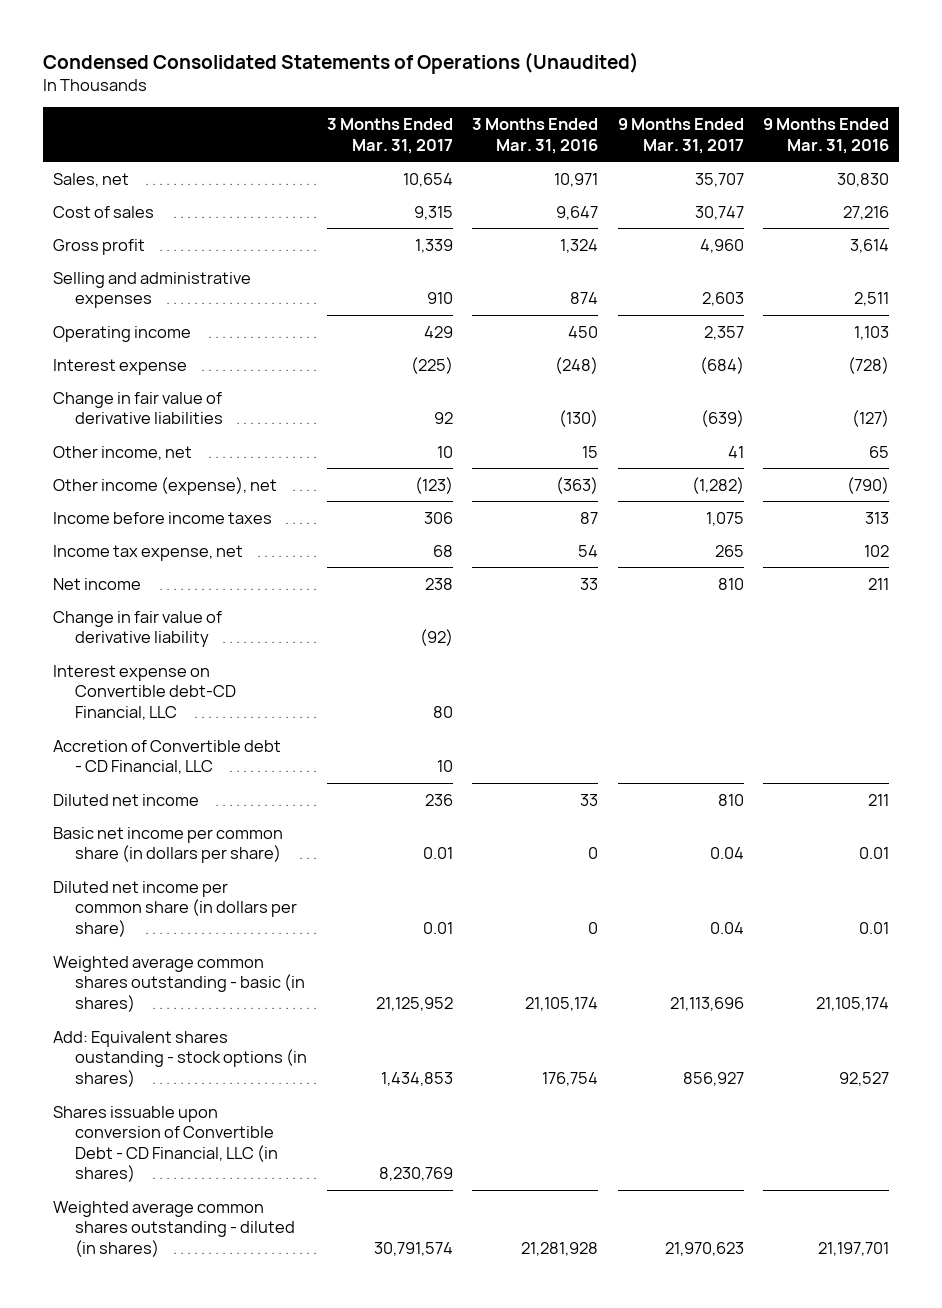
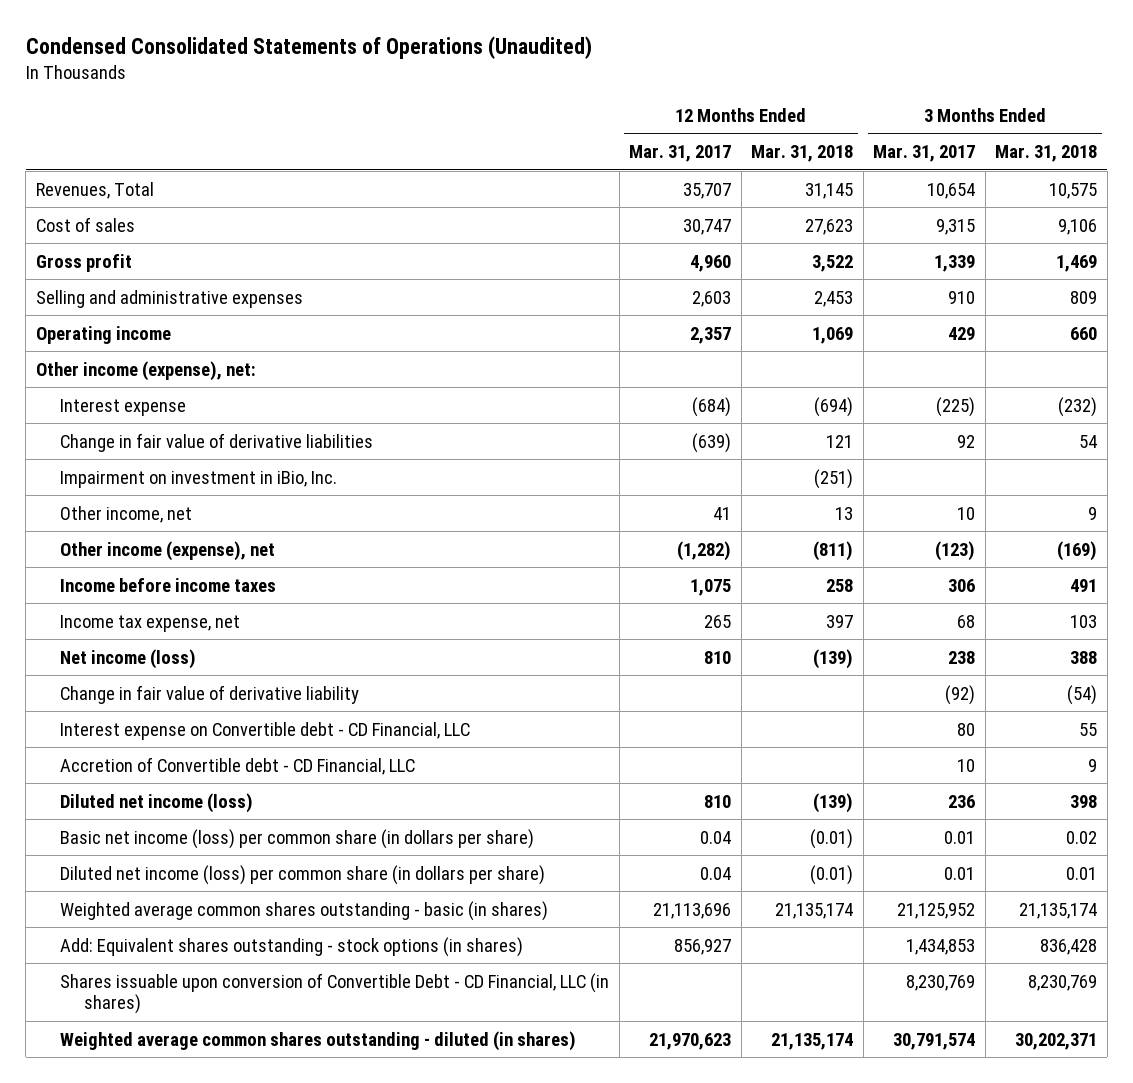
- | 3 Months Ended Mar. 31, 2017 | 3 Months Ended Mar. 31, 2016 | 9 Months Ended Mar. 31, 2017 | 9 Months Ended Mar. 31, 2016
+ | 12 Months Ended Mar. 31, 2017 | 12 Months Ended Mar. 31, 2018 | 3 Months Ended Mar. 31, 2017 | 3 Months Ended Mar. 31, 2018
- Sales, net | 10,654 | 10,971 | 35,707 | 30,830
+ Revenues, Total | 35,707 | 31,145 | 10,654 | 10,575
+ Other income (expense), net:
+ Impairment on investment in iBio, Inc. | | (251) | |
- Net income | 238 | 33 | 810 | 211
+ Net income (loss) | 810 | (139) | 238 | 388
- Interest expense on Convertible debt-CD Financial, LLC | 80 | | |
+ Interest expense on Convertible debt - CD Financial, LLC | | | 80 | 55
- Diluted net income | 236 | 33 | 810 | 211
- Basic net income per common share (in dollars per share) | 0.01 | 0 | 0.04 | 0.01
- Diluted net income per common share (in dollars per share) | 0.01 | 0 | 0.04 | 0.01
+ Diluted net income (loss) | 810 | (139) | 236 | 398
+ Basic net income (loss) per common share (in dollars per share) | 0.04 | (0.01) | 0.01 | 0.02
+ Diluted net income (loss) per common share (in dollars per share) | 0.04 | (0.01) | 0.01 | 0.01
- Add: Equivalent shares oustanding - stock options (in shares) | 1,434,853 | 176,754 | 856,927 | 92,527
+ Add: Equivalent shares outstanding - stock options (in shares) | 856,927 | | 1,434,853 | 836,428

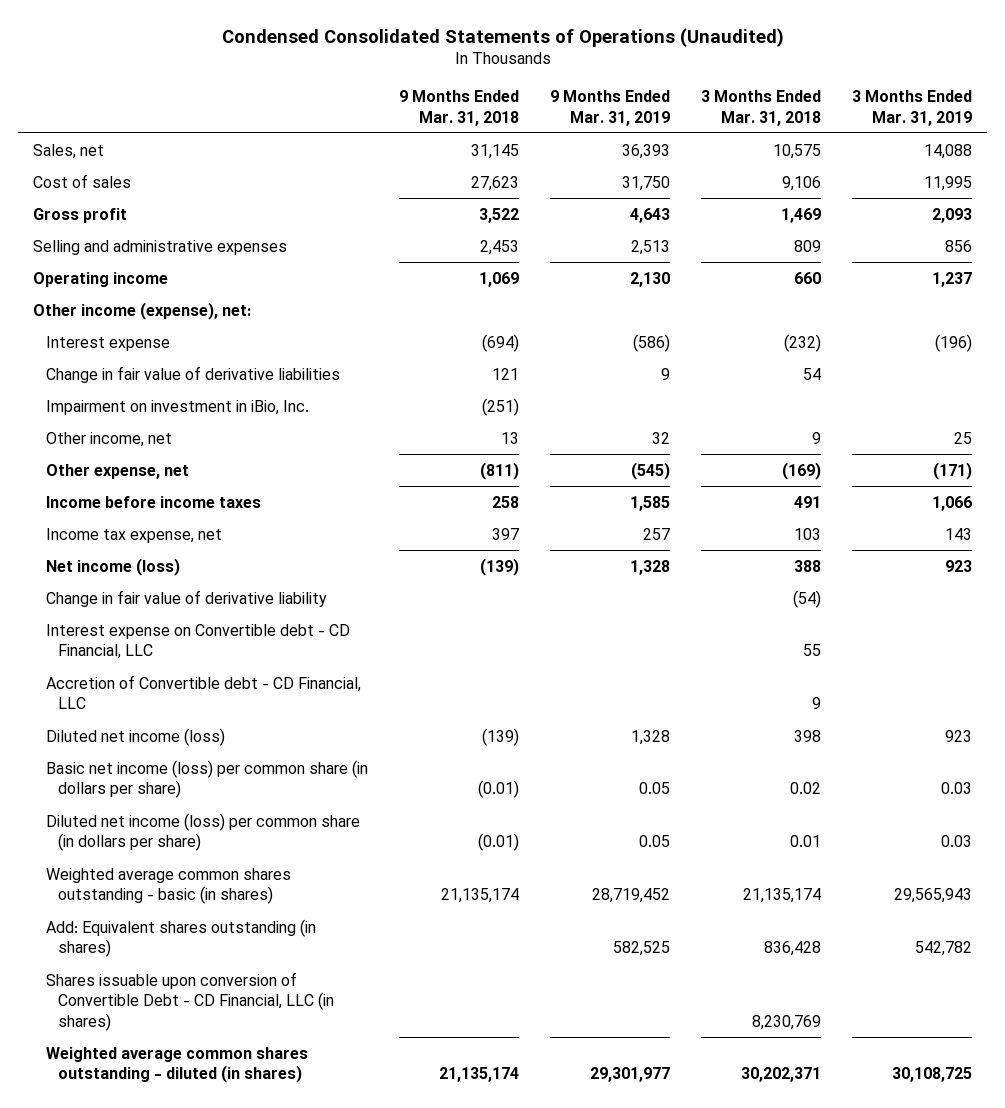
- | 12 Months Ended Mar. 31, 2017 | 12 Months Ended Mar. 31, 2018 | 3 Months Ended Mar. 31, 2017 | 3 Months Ended Mar. 31, 2018
+ | 9 Months Ended Mar. 31, 2018 | 9 Months Ended Mar. 31, 2019 | 3 Months Ended Mar. 31, 2018 | 3 Months Ended Mar. 31, 2019
- Revenues, Total | 35,707 | 31,145 | 10,654 | 10,575
+ Sales, net | 31,145 | 36,393 | 10,575 | 14,088
- Other income (expense), net | (1,282) | (811) | (123) | (169)
+ Other expense, net | (811) | (545) | (169) | (171)
- Add: Equivalent shares outstanding - stock options (in shares) | 856,927 | | 1,434,853 | 836,428
+ Add: Equivalent shares outstanding (in shares) | | 582,525 | 836,428 | 542,782

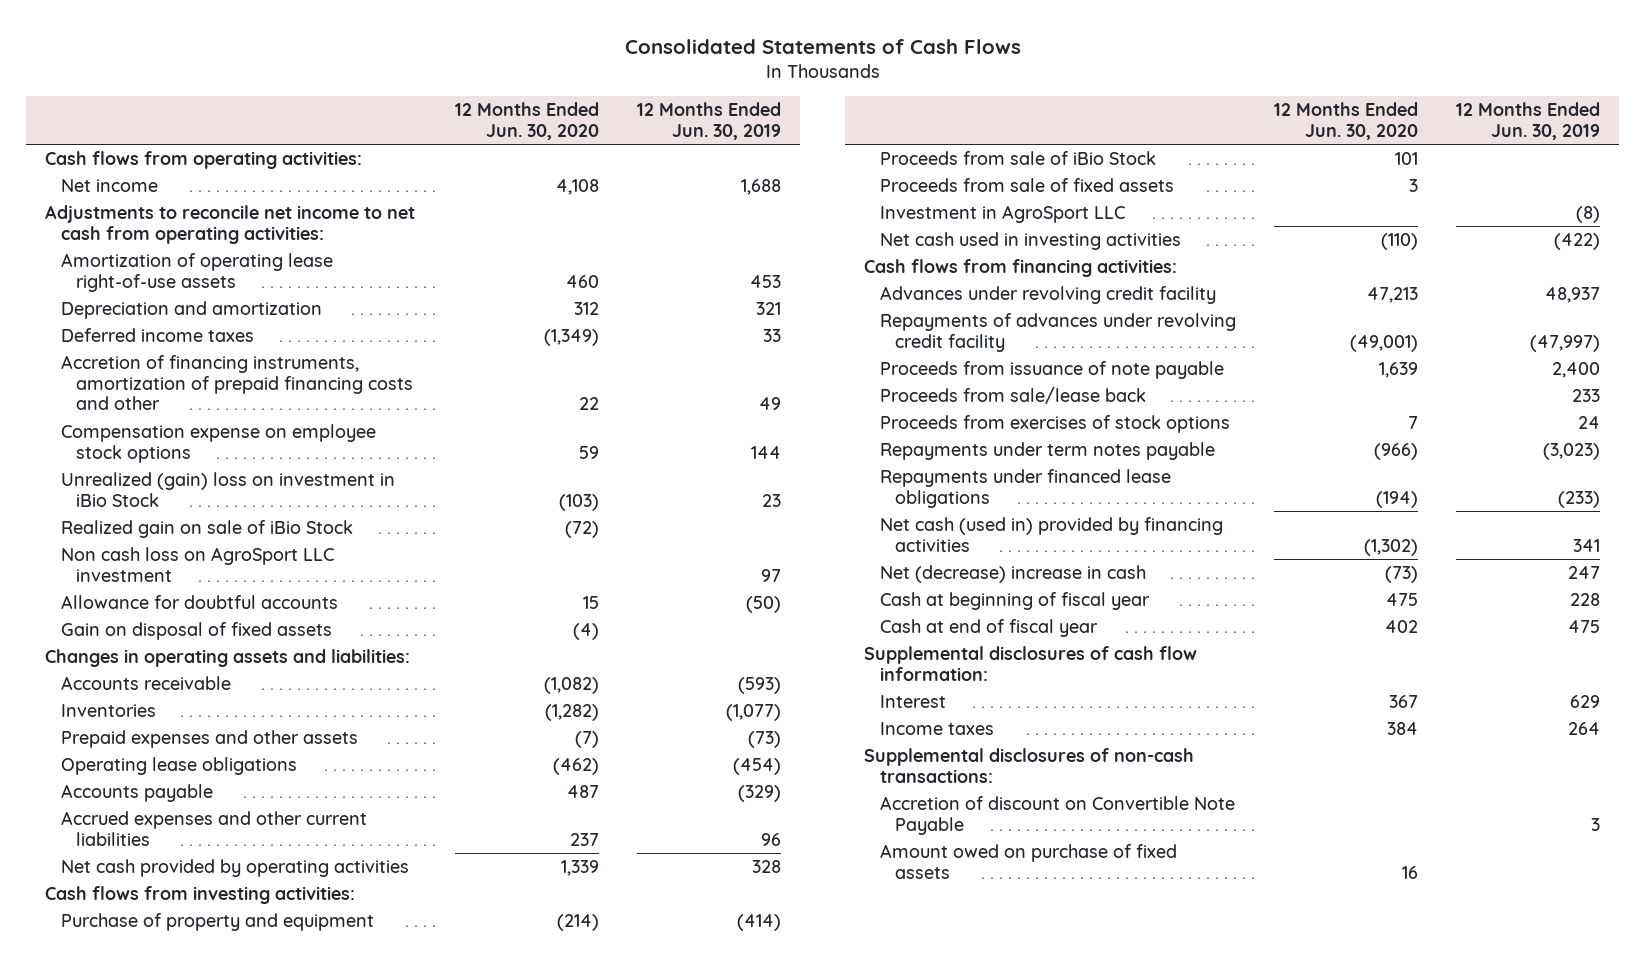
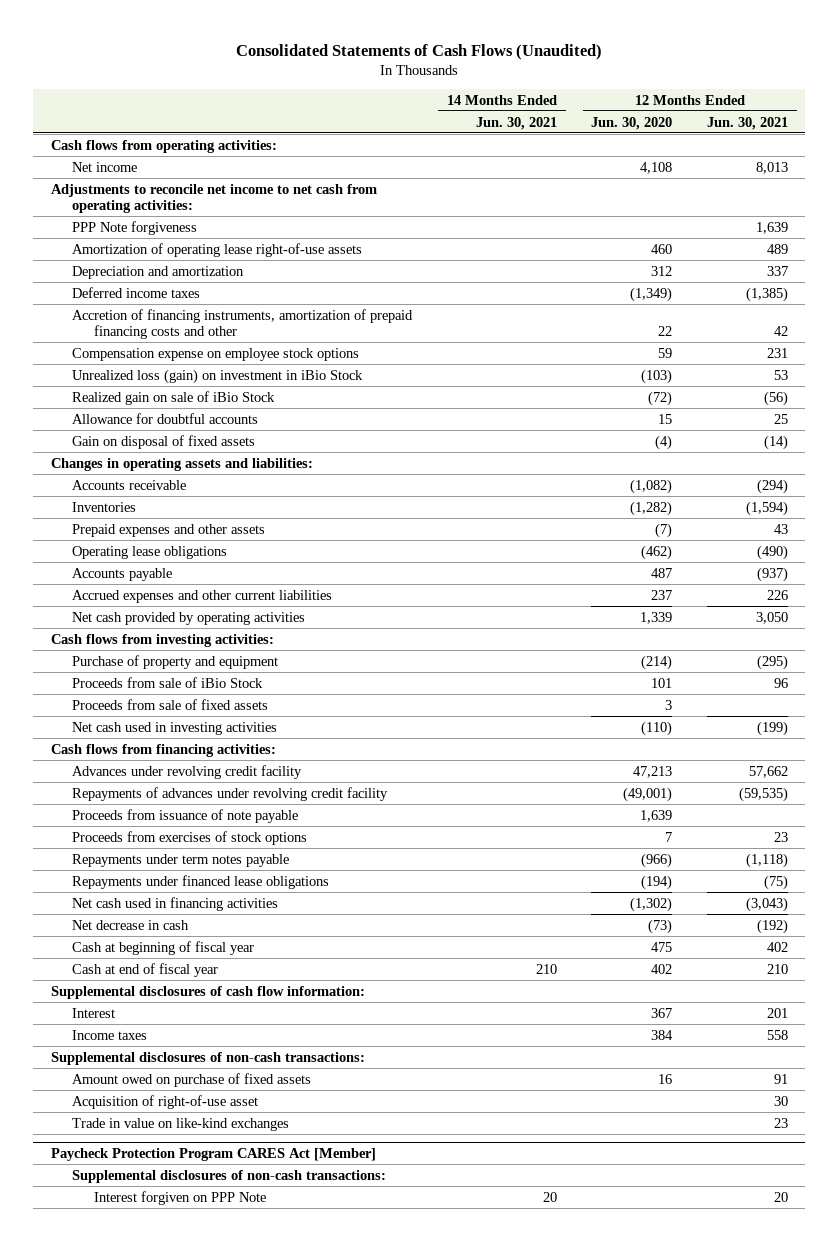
- Consolidated Statements of Cash Flows
+ Consolidated Statements of Cash Flows (Unaudited)
- | 12 Months Ended Jun. 30, 2020 | 12 Months Ended Jun. 30, 2019
+ | 14 Months Ended Jun. 30, 2021 | 12 Months Ended Jun. 30, 2020 | 12 Months Ended Jun. 30, 2021
+ PPP Note forgiveness | | | 1,639
- Unrealized (gain) loss on investment in iBio Stock | (103) | 23
+ Unrealized loss (gain) on investment in iBio Stock | | (103) | 53
- Non cash loss on AgroSport LLC investment | | 97
- Investment in AgroSport LLC | | (8)
- Proceeds from sale/lease back | | 233
- Net cash (used in) provided by financing activities | (1,302) | 341
- Net (decrease) increase in cash | (73) | 247
+ Net cash used in financing activities | | (1,302) | (3,043)
+ Net decrease in cash | | (73) | (192)
- Accretion of discount on Convertible Note Payable | | 3
+ Acquisition of right-of-use asset | | | 30
+ Trade in value on like-kind exchanges | | | 23
+ Paycheck Protection Program CARES Act [Member]
+ Supplemental disclosures of non-cash transactions:
+ Interest forgiven on PPP Note | 20 | | 20

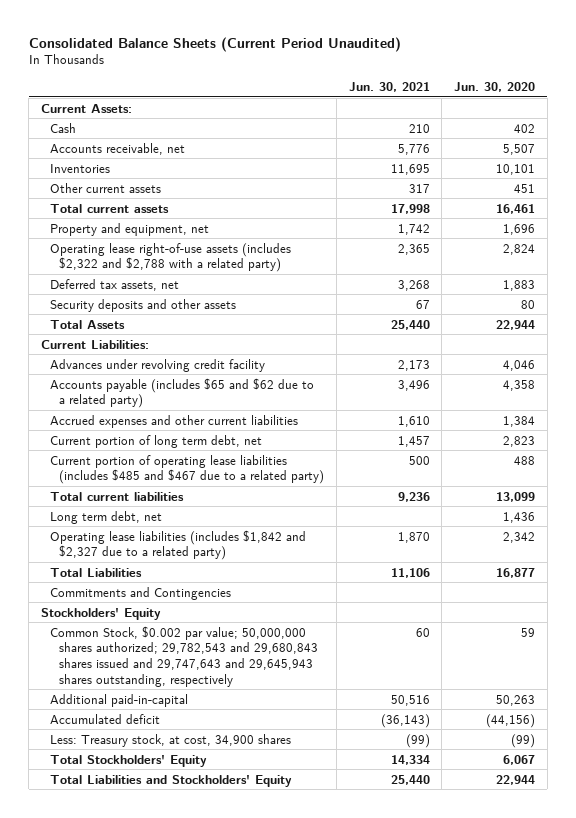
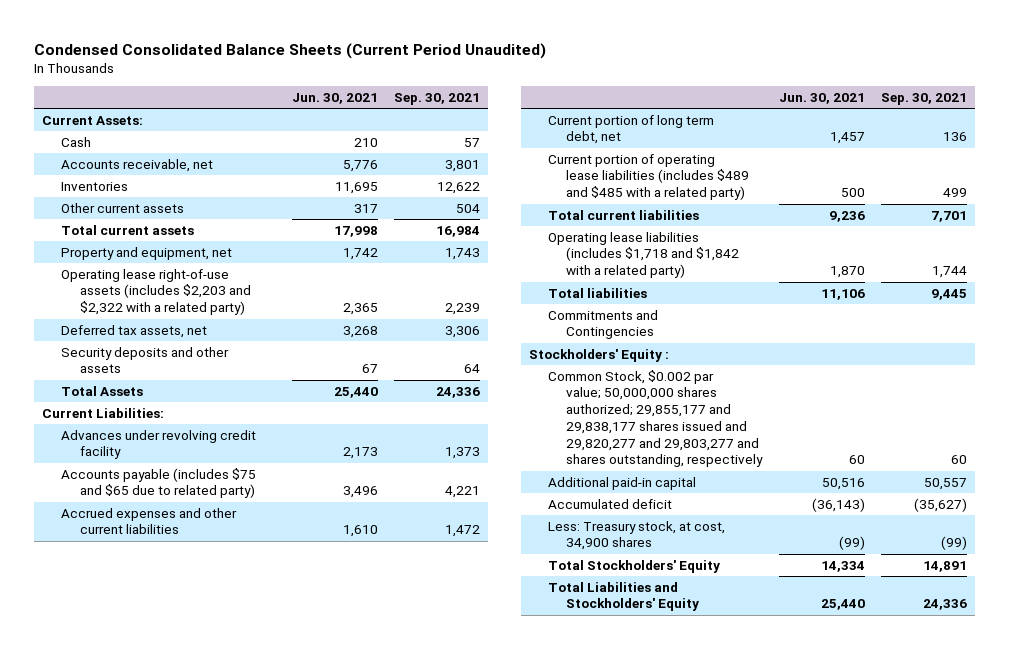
- Consolidated Balance Sheets (Current Period Unaudited)
+ Condensed Consolidated Balance Sheets (Current Period Unaudited)
- | Jun. 30, 2021 | Jun. 30, 2020
+ | Jun. 30, 2021 | Sep. 30, 2021
- Operating lease right-of-use assets (includes $2,322 and $2,788 with a related party) | 2,365 | 2,824
+ Operating lease right-of-use assets (includes $2,203 and $2,322 with a related party) | 2,365 | 2,239
- Accounts payable (includes $65 and $62 due to a related party) | 3,496 | 4,358
+ Accounts payable (includes $75 and $65 due to related party) | 3,496 | 4,221
- Current portion of operating lease liabilities (includes $485 and $467 due to a related party) | 500 | 488
+ Current portion of operating lease liabilities (includes $489 and $485 with a related party) | 500 | 499
- Long term debt, net | | 1,436
- Operating lease liabilities (includes $1,842 and $2,327 due to a related party) | 1,870 | 2,342
- Total Liabilities | 11,106 | 16,877
+ Operating lease liabilities (includes $1,718 and $1,842 with a related party) | 1,870 | 1,744
+ Total liabilities | 11,106 | 9,445
- Stockholders' Equity
- Common Stock, $0.002 par value; 50,000,000 shares authorized; 29,782,543 and 29,680,843 shares issued and 29,747,643 and 29,645,943 shares outstanding, respectively | 60 | 59
- Additional paid-in-capital | 50,516 | 50,263
+ Stockholders' Equity :
+ Common Stock, $0.002 par value; 50,000,000 shares authorized; 29,855,177 and 29,838,177 shares issued and 29,820,277 and 29,803,277 and shares outstanding, respectively | 60 | 60
+ Additional paid-in capital | 50,516 | 50,557

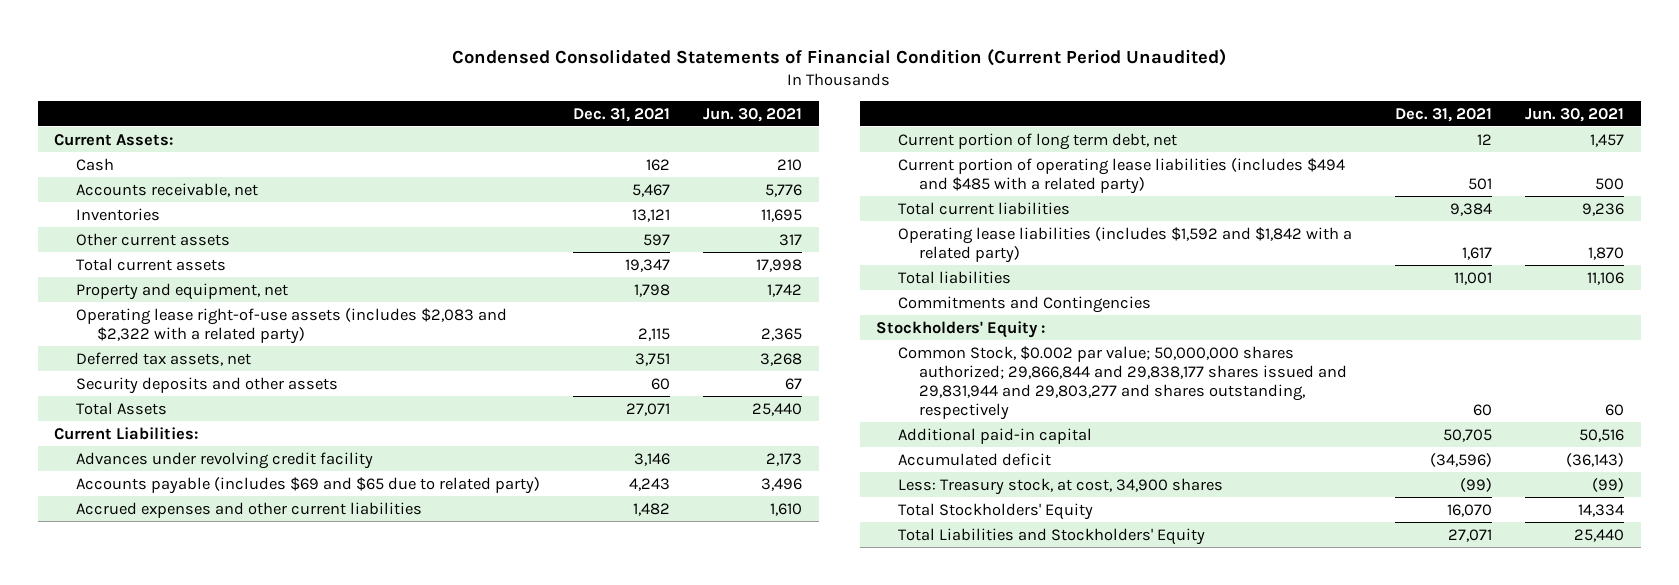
- Condensed Consolidated Balance Sheets (Current Period Unaudited)
+ Condensed Consolidated Statements of Financial Condition (Current Period Unaudited)
- | Jun. 30, 2021 | Sep. 30, 2021
+ | Dec. 31, 2021 | Jun. 30, 2021
- Operating lease right-of-use assets (includes $2,203 and $2,322 with a related party) | 2,365 | 2,239
+ Operating lease right-of-use assets (includes $2,083 and $2,322 with a related party) | 2,115 | 2,365
- Accounts payable (includes $75 and $65 due to related party) | 3,496 | 4,221
+ Accounts payable (includes $69 and $65 due to related party) | 4,243 | 3,496
- Current portion of operating lease liabilities (includes $489 and $485 with a related party) | 500 | 499
+ Current portion of operating lease liabilities (includes $494 and $485 with a related party) | 501 | 500
- Operating lease liabilities (includes $1,718 and $1,842 with a related party) | 1,870 | 1,744
+ Operating lease liabilities (includes $1,592 and $1,842 with a related party) | 1,617 | 1,870
- Common Stock, $0.002 par value; 50,000,000 shares authorized; 29,855,177 and 29,838,177 shares issued and 29,820,277 and 29,803,277 and shares outstanding, respectively | 60 | 60
+ Common Stock, $0.002 par value; 50,000,000 shares authorized; 29,866,844 and 29,838,177 shares issued and 29,831,944 and 29,803,277 and shares outstanding, respectively | 60 | 60

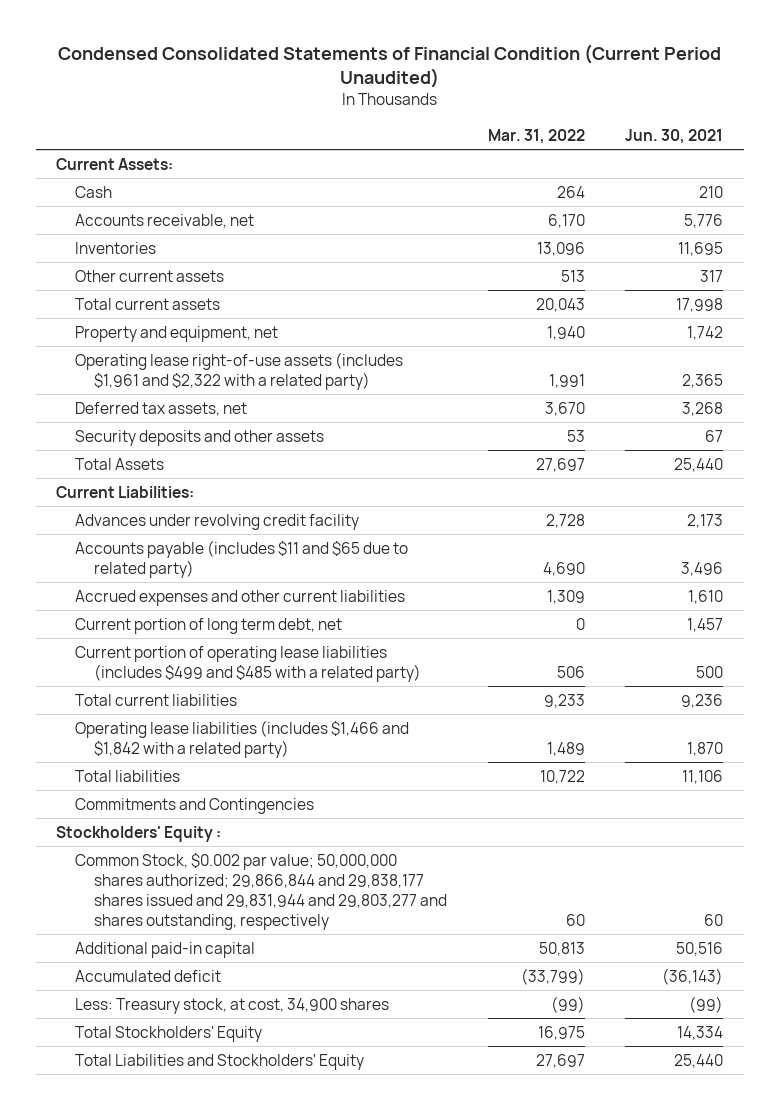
- | Dec. 31, 2021 | Jun. 30, 2021
+ | Mar. 31, 2022 | Jun. 30, 2021
- Operating lease right-of-use assets (includes $2,083 and $2,322 with a related party) | 2,115 | 2,365
+ Operating lease right-of-use assets (includes $1,961 and $2,322 with a related party) | 1,991 | 2,365
- Accounts payable (includes $69 and $65 due to related party) | 4,243 | 3,496
+ Accounts payable (includes $11 and $65 due to related party) | 4,690 | 3,496
- Current portion of operating lease liabilities (includes $494 and $485 with a related party) | 501 | 500
+ Current portion of operating lease liabilities (includes $499 and $485 with a related party) | 506 | 500
- Operating lease liabilities (includes $1,592 and $1,842 with a related party) | 1,617 | 1,870
+ Operating lease liabilities (includes $1,466 and $1,842 with a related party) | 1,489 | 1,870

